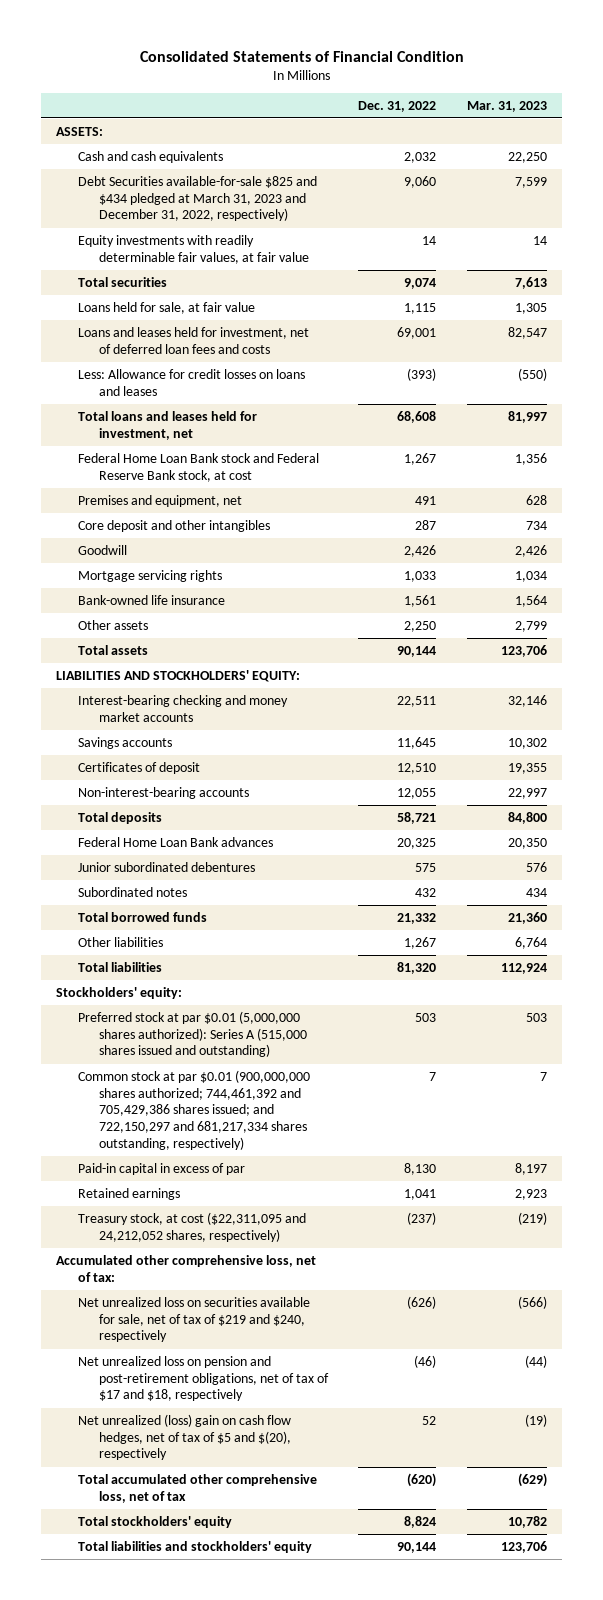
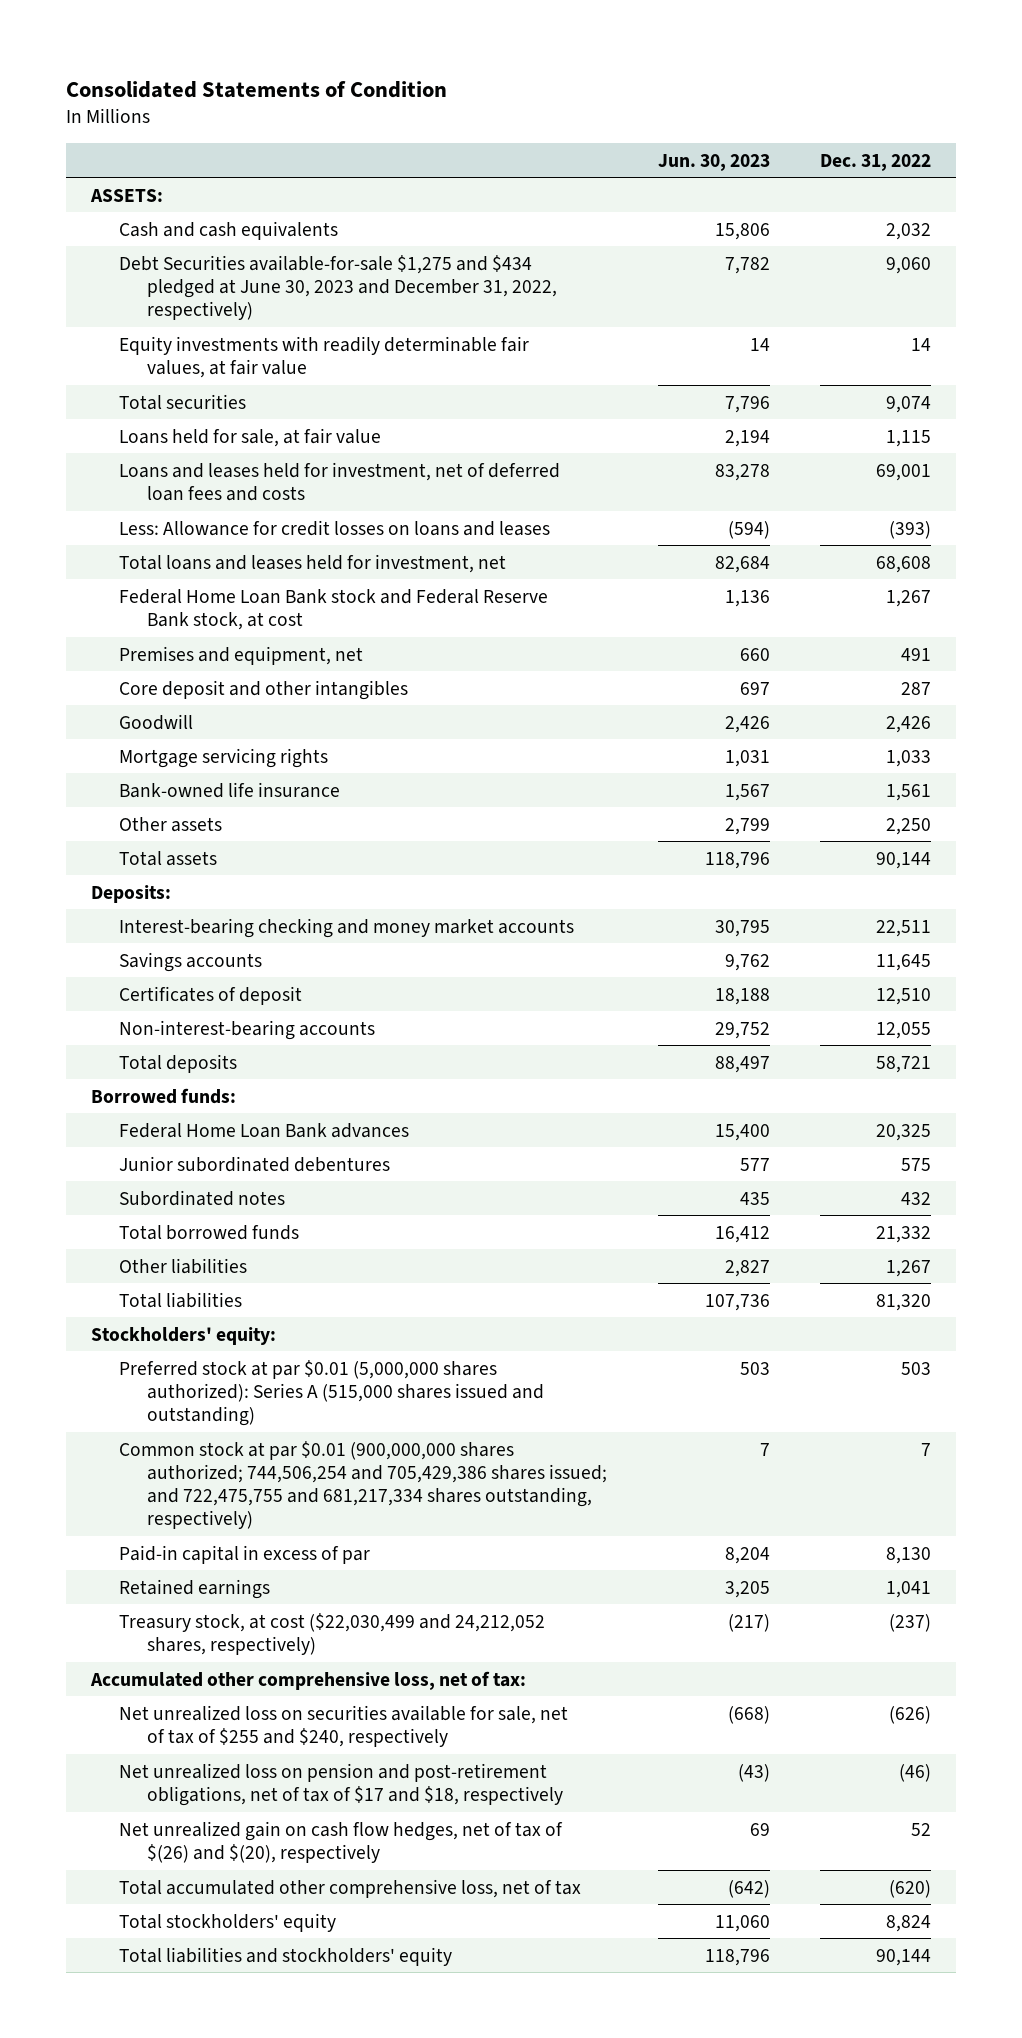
- Consolidated Statements of Financial Condition
+ Consolidated Statements of Condition
- | Dec. 31, 2022 | Mar. 31, 2023
+ | Jun. 30, 2023 | Dec. 31, 2022
- Debt Securities available-for-sale $825 and $434 pledged at March 31, 2023 and December 31, 2022, respectively) | 9,060 | 7,599
+ Debt Securities available-for-sale $1,275 and $434 pledged at June 30, 2023 and December 31, 2022, respectively) | 7,782 | 9,060
- LIABILITIES AND STOCKHOLDERS' EQUITY:
+ Deposits:
+ Borrowed funds:
- Common stock at par $0.01 (900,000,000 shares authorized; 744,461,392 and 705,429,386 shares issued; and 722,150,297 and 681,217,334 shares outstanding, respectively) | 7 | 7
+ Common stock at par $0.01 (900,000,000 shares authorized; 744,506,254 and 705,429,386 shares issued; and 722,475,755 and 681,217,334 shares outstanding, respectively) | 7 | 7
- Treasury stock, at cost ($22,311,095 and 24,212,052 shares, respectively) | (237) | (219)
+ Treasury stock, at cost ($22,030,499 and 24,212,052 shares, respectively) | (217) | (237)
- Net unrealized loss on securities available for sale, net of tax of $219 and $240, respectively | (626) | (566)
+ Net unrealized loss on securities available for sale, net of tax of $255 and $240, respectively | (668) | (626)
- Net unrealized (loss) gain on cash flow hedges, net of tax of $5 and $(20), respectively | 52 | (19)
+ Net unrealized gain on cash flow hedges, net of tax of $(26) and $(20), respectively | 69 | 52

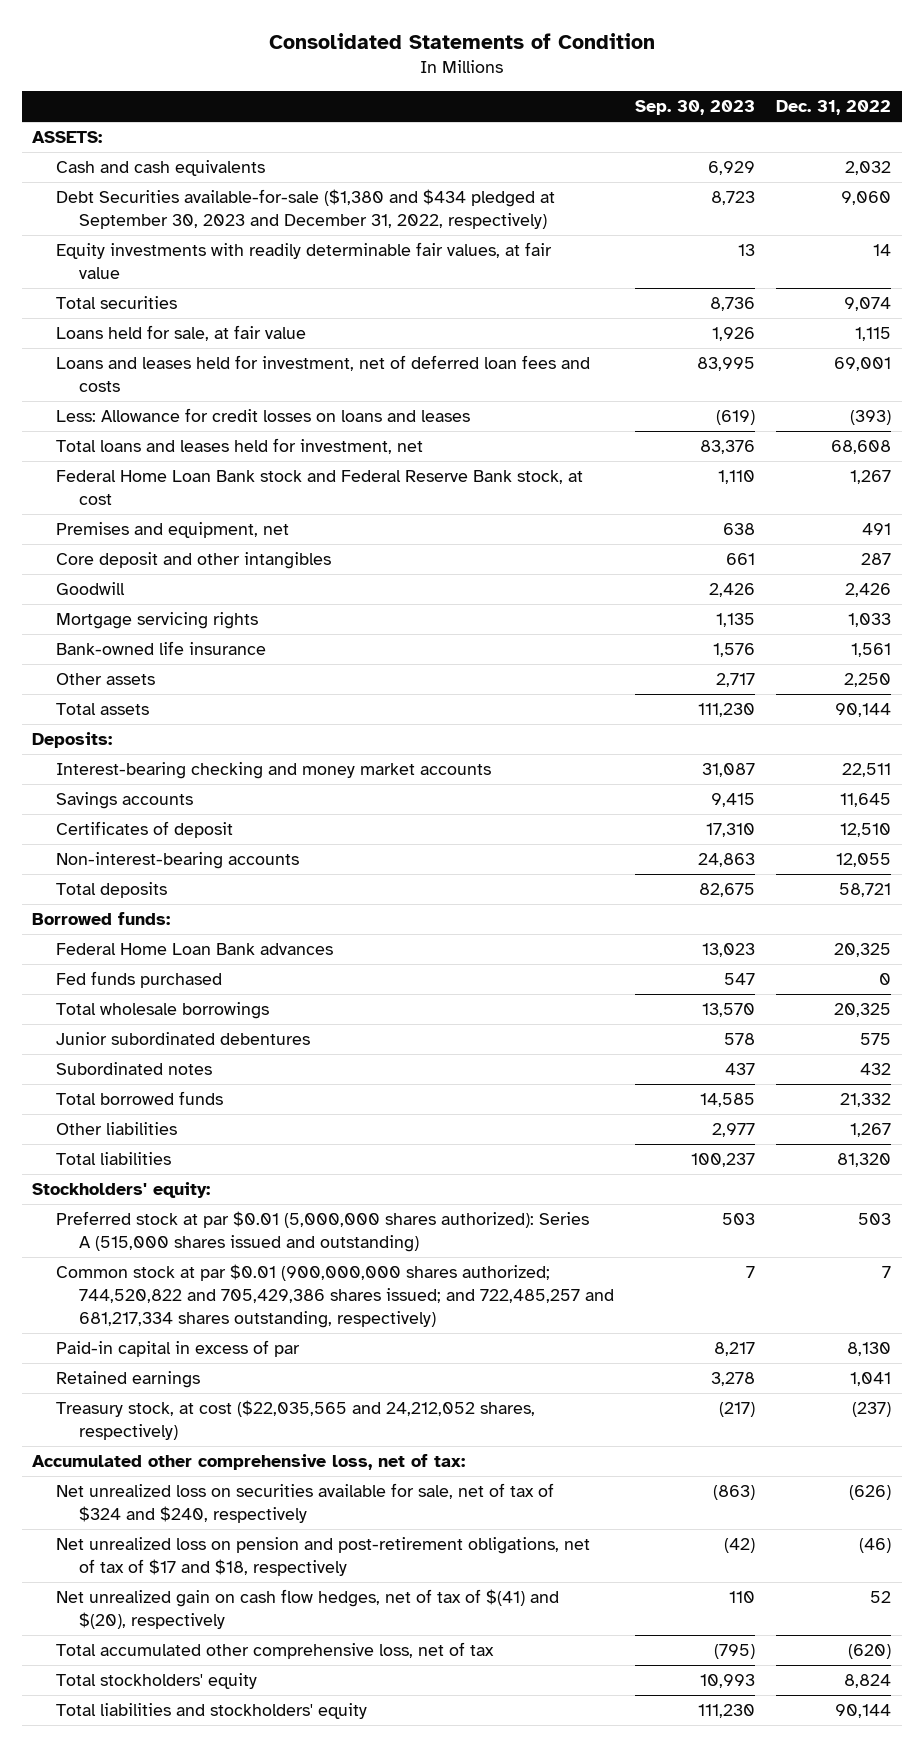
- | Jun. 30, 2023 | Dec. 31, 2022
+ | Sep. 30, 2023 | Dec. 31, 2022
- Debt Securities available-for-sale $1,275 and $434 pledged at June 30, 2023 and December 31, 2022, respectively) | 7,782 | 9,060
+ Debt Securities available-for-sale ($1,380 and $434 pledged at September 30, 2023 and December 31, 2022, respectively) | 8,723 | 9,060
+ Fed funds purchased | 547 | 0
+ Total wholesale borrowings | 13,570 | 20,325
- Common stock at par $0.01 (900,000,000 shares authorized; 744,506,254 and 705,429,386 shares issued; and 722,475,755 and 681,217,334 shares outstanding, respectively) | 7 | 7
+ Common stock at par $0.01 (900,000,000 shares authorized; 744,520,822 and 705,429,386 shares issued; and 722,485,257 and 681,217,334 shares outstanding, respectively) | 7 | 7
- Treasury stock, at cost ($22,030,499 and 24,212,052 shares, respectively) | (217) | (237)
+ Treasury stock, at cost ($22,035,565 and 24,212,052 shares, respectively) | (217) | (237)
- Net unrealized loss on securities available for sale, net of tax of $255 and $240, respectively | (668) | (626)
+ Net unrealized loss on securities available for sale, net of tax of $324 and $240, respectively | (863) | (626)
- Net unrealized gain on cash flow hedges, net of tax of $(26) and $(20), respectively | 69 | 52
+ Net unrealized gain on cash flow hedges, net of tax of $(41) and $(20), respectively | 110 | 52

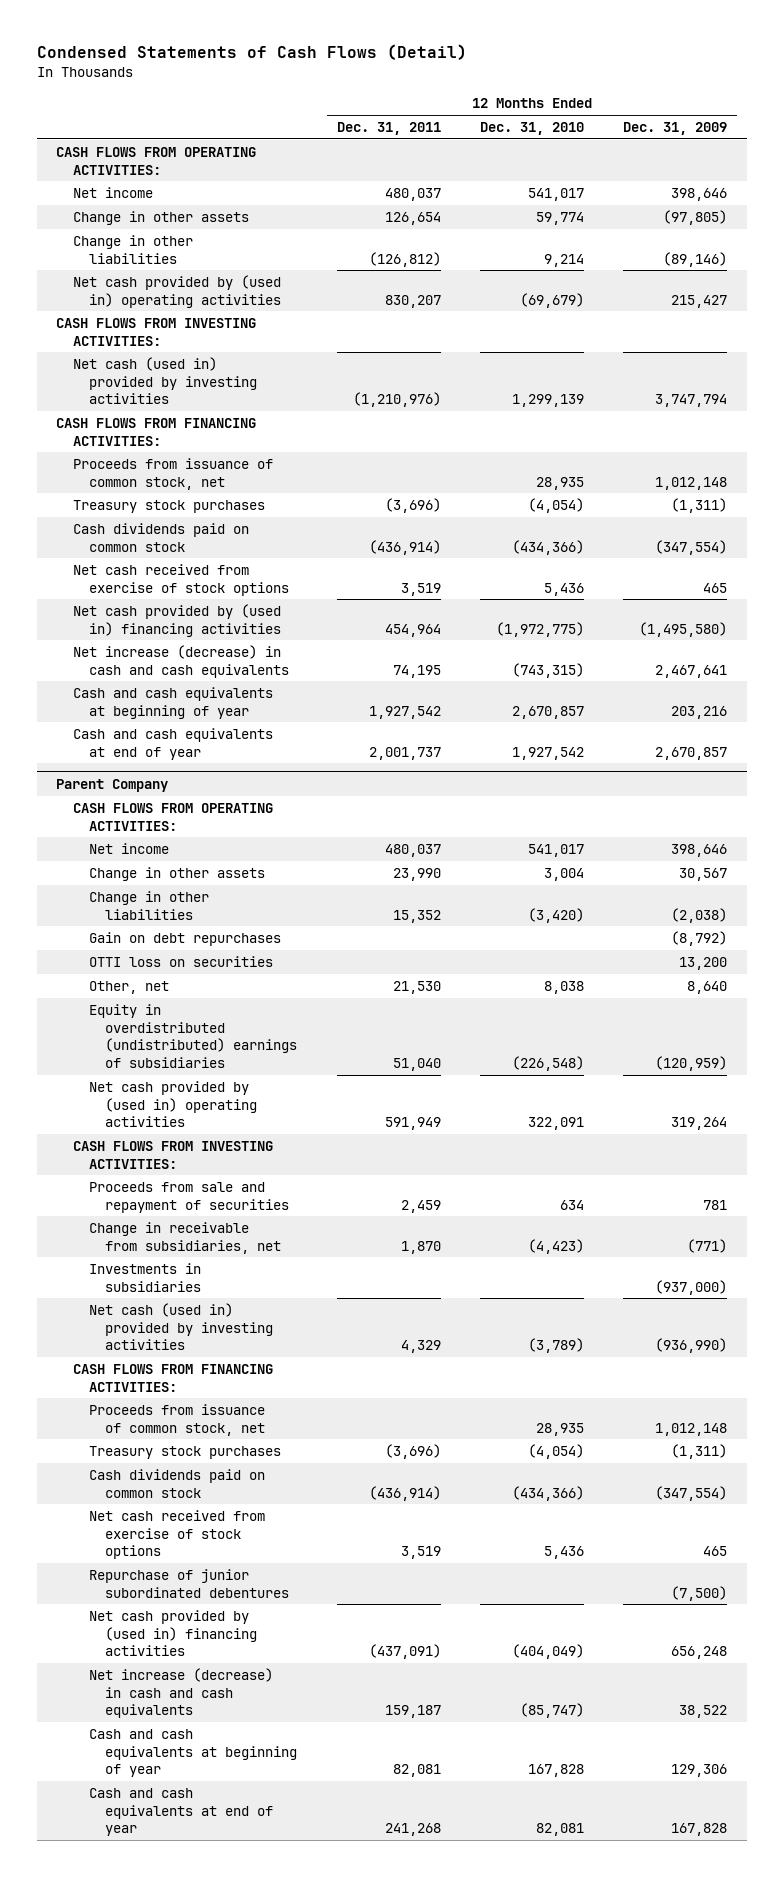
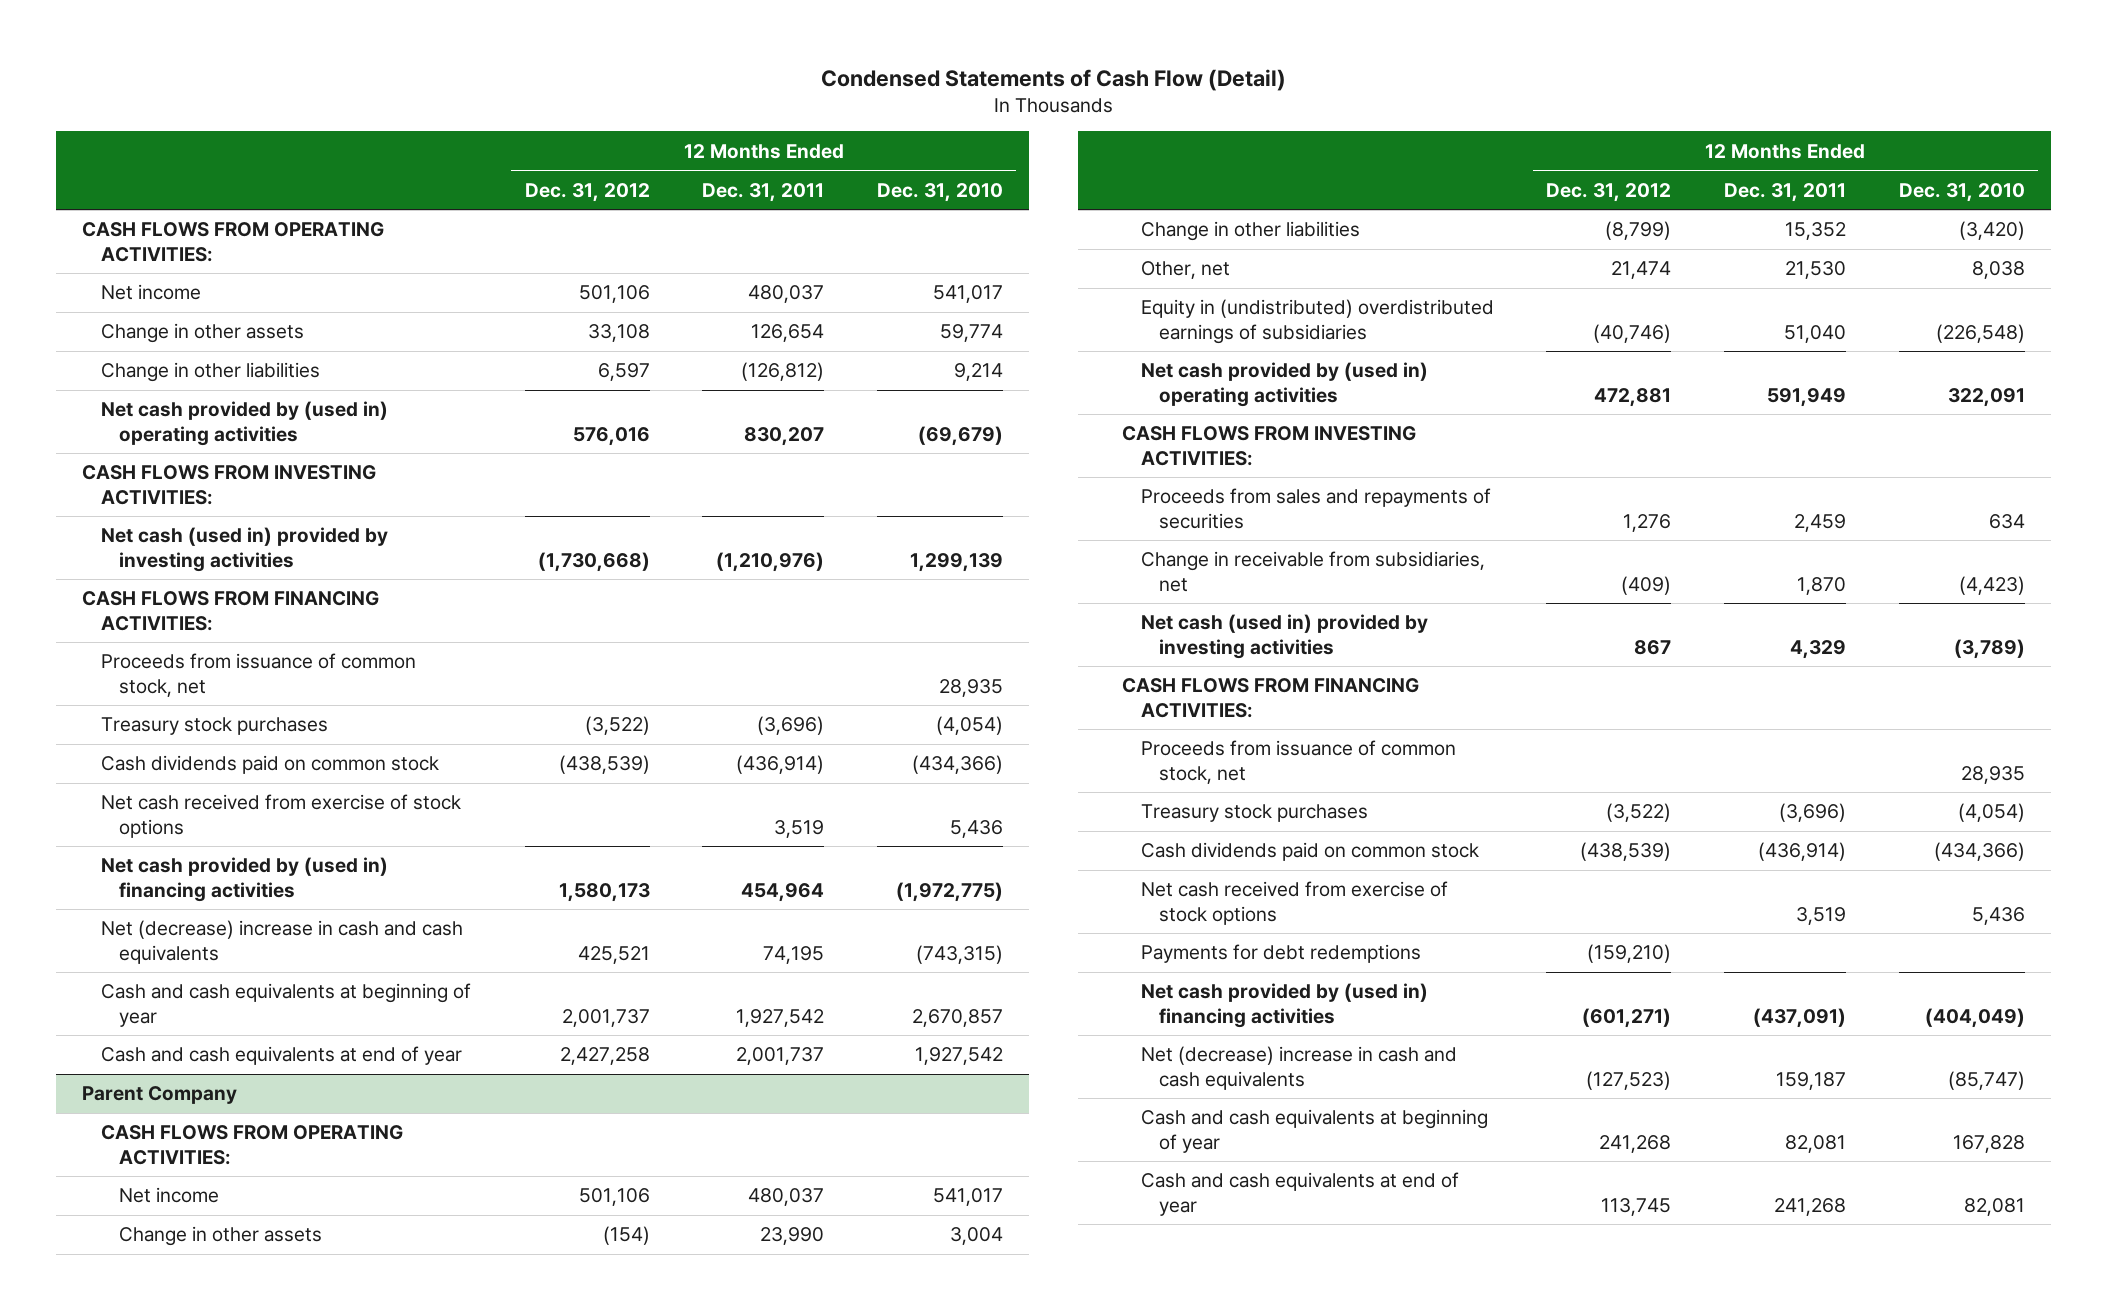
- Condensed Statements of Cash Flows (Detail)
+ Condensed Statements of Cash Flow (Detail)
- | 12 Months Ended Dec. 31, 2011 | 12 Months Ended Dec. 31, 2010 | 12 Months Ended Dec. 31, 2009
+ | 12 Months Ended Dec. 31, 2012 | 12 Months Ended Dec. 31, 2011 | 12 Months Ended Dec. 31, 2010
- Net increase (decrease) in cash and cash equivalents | 74,195 | (743,315) | 2,467,641
+ Net (decrease) increase in cash and cash equivalents | 425,521 | 74,195 | (743,315)
@ Parent Company
- Gain on debt repurchases | | | (8,792)
- OTTI loss on securities | | | 13,200
- Equity in overdistributed (undistributed) earnings of subsidiaries | 51,040 | (226,548) | (120,959)
+ Equity in (undistributed) overdistributed earnings of subsidiaries | (40,746) | 51,040 | (226,548)
- Proceeds from sale and repayment of securities | 2,459 | 634 | 781
+ Proceeds from sales and repayments of securities | 1,276 | 2,459 | 634
- Investments in subsidiaries | | | (937,000)
- Repurchase of junior subordinated debentures | | | (7,500)
+ Payments for debt redemptions | (159,210) | |
- Net increase (decrease) in cash and cash equivalents | 159,187 | (85,747) | 38,522
+ Net (decrease) increase in cash and cash equivalents | (127,523) | 159,187 | (85,747)

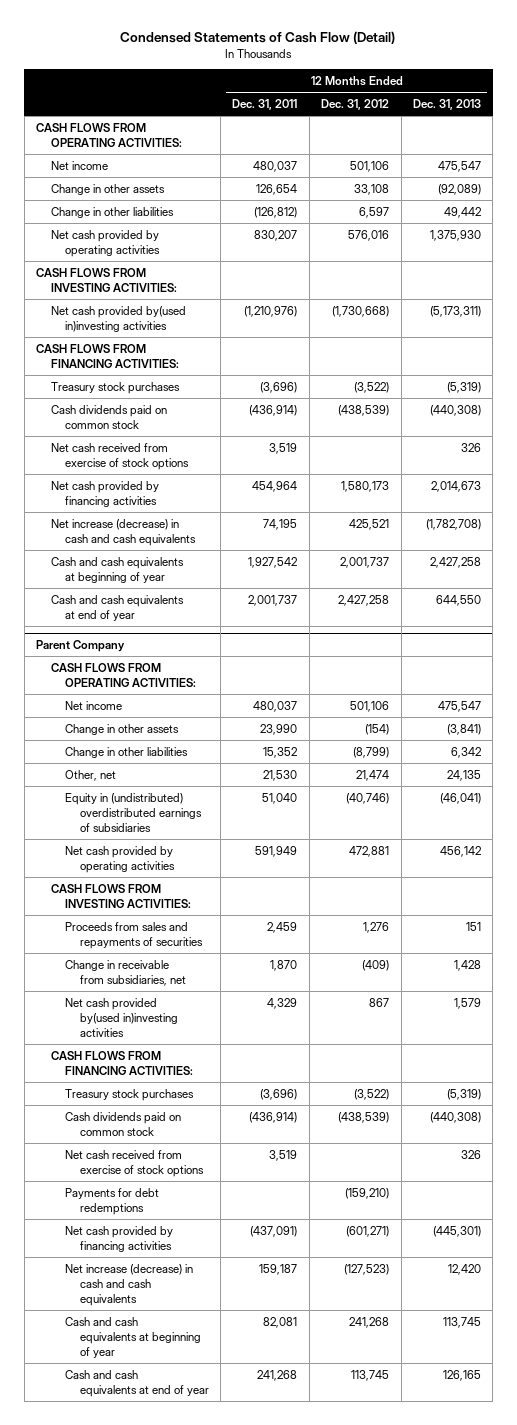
- | 12 Months Ended Dec. 31, 2012 | 12 Months Ended Dec. 31, 2011 | 12 Months Ended Dec. 31, 2010
+ | 12 Months Ended Dec. 31, 2011 | 12 Months Ended Dec. 31, 2012 | 12 Months Ended Dec. 31, 2013
- Net cash provided by (used in) operating activities | 576,016 | 830,207 | (69,679)
+ Net cash provided by operating activities | 830,207 | 576,016 | 1,375,930
- Net cash (used in) provided by investing activities | (1,730,668) | (1,210,976) | 1,299,139
+ Net cash provided by(used in)investing activities | (1,210,976) | (1,730,668) | (5,173,311)
- Proceeds from issuance of common stock, net | | | 28,935
- Net cash provided by (used in) financing activities | 1,580,173 | 454,964 | (1,972,775)
- Net (decrease) increase in cash and cash equivalents | 425,521 | 74,195 | (743,315)
+ Net cash provided by financing activities | 454,964 | 1,580,173 | 2,014,673
+ Net increase (decrease) in cash and cash equivalents | 74,195 | 425,521 | (1,782,708)
@ Parent Company
- Net cash provided by (used in) operating activities | 472,881 | 591,949 | 322,091
+ Net cash provided by operating activities | 591,949 | 472,881 | 456,142
- Net cash (used in) provided by investing activities | 867 | 4,329 | (3,789)
+ Net cash provided by(used in)investing activities | 4,329 | 867 | 1,579
- Proceeds from issuance of common stock, net | | | 28,935
- Net cash provided by (used in) financing activities | (601,271) | (437,091) | (404,049)
- Net (decrease) increase in cash and cash equivalents | (127,523) | 159,187 | (85,747)
+ Net cash provided by financing activities | (437,091) | (601,271) | (445,301)
+ Net increase (decrease) in cash and cash equivalents | 159,187 | (127,523) | 12,420

